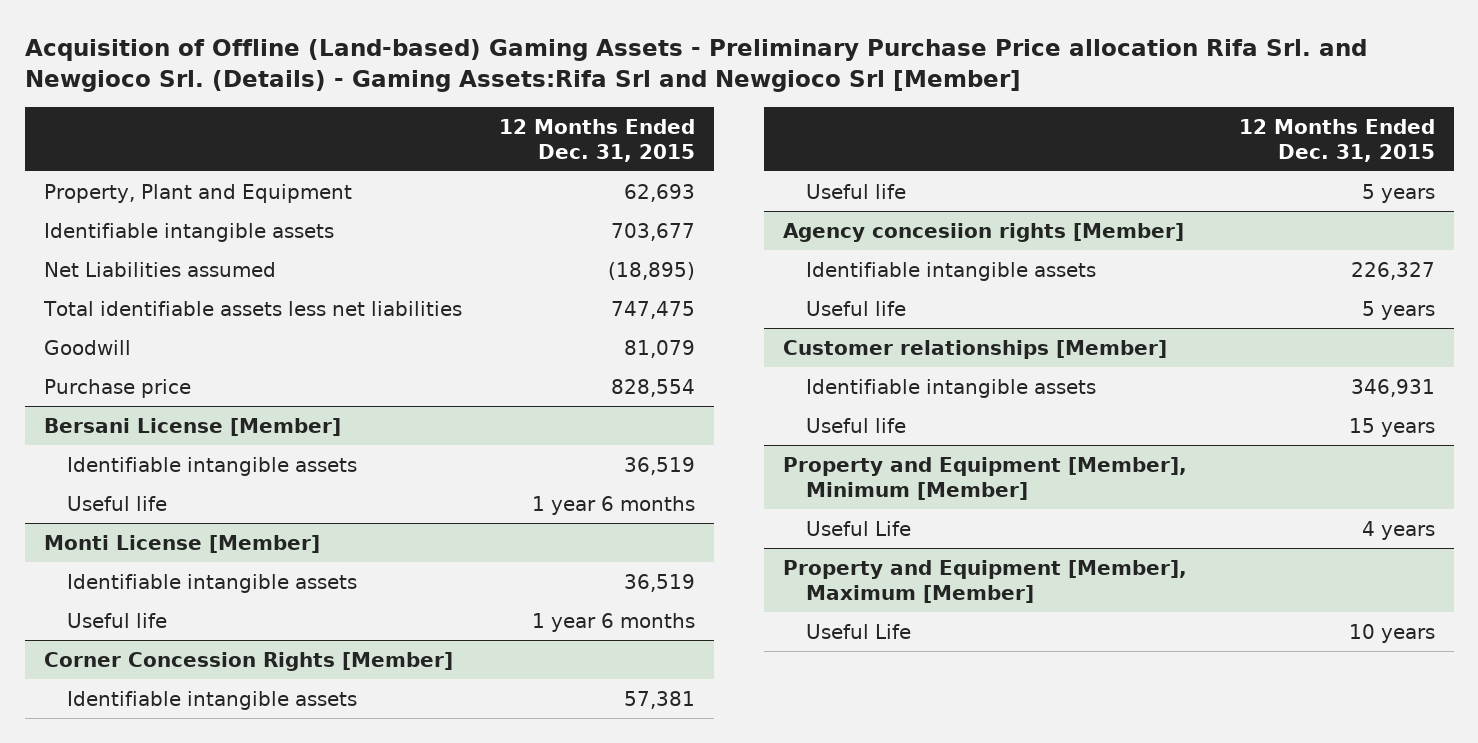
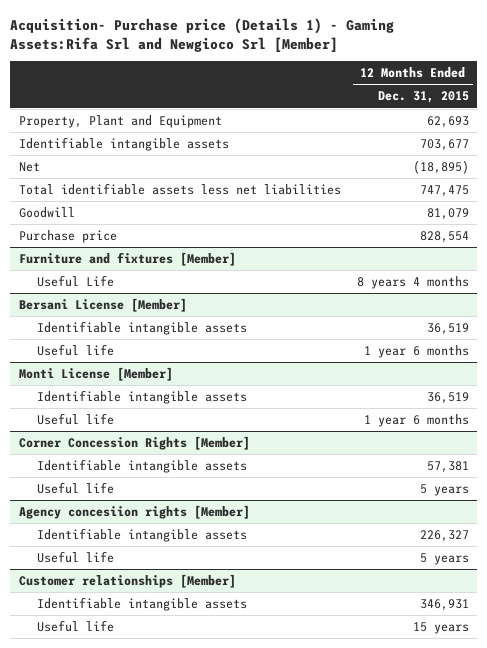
- Acquisition of Offline (Land-based) Gaming Assets - Preliminary Purchase Price allocation Rifa Srl. and Newgioco Srl. (Details) - Gaming Assets:Rifa Srl and Newgioco Srl [Member]
+ Acquisition- Purchase price (Details 1) - Gaming Assets:Rifa Srl and Newgioco Srl [Member]
- Net Liabilities assumed | (18,895)
+ Net | (18,895)
+ Furniture and fixtures [Member]
+ Useful Life | 8 years 4 months
- Property and Equipment [Member], Minimum [Member]
- Useful Life | 4 years
- Property and Equipment [Member], Maximum [Member]
- Useful Life | 10 years

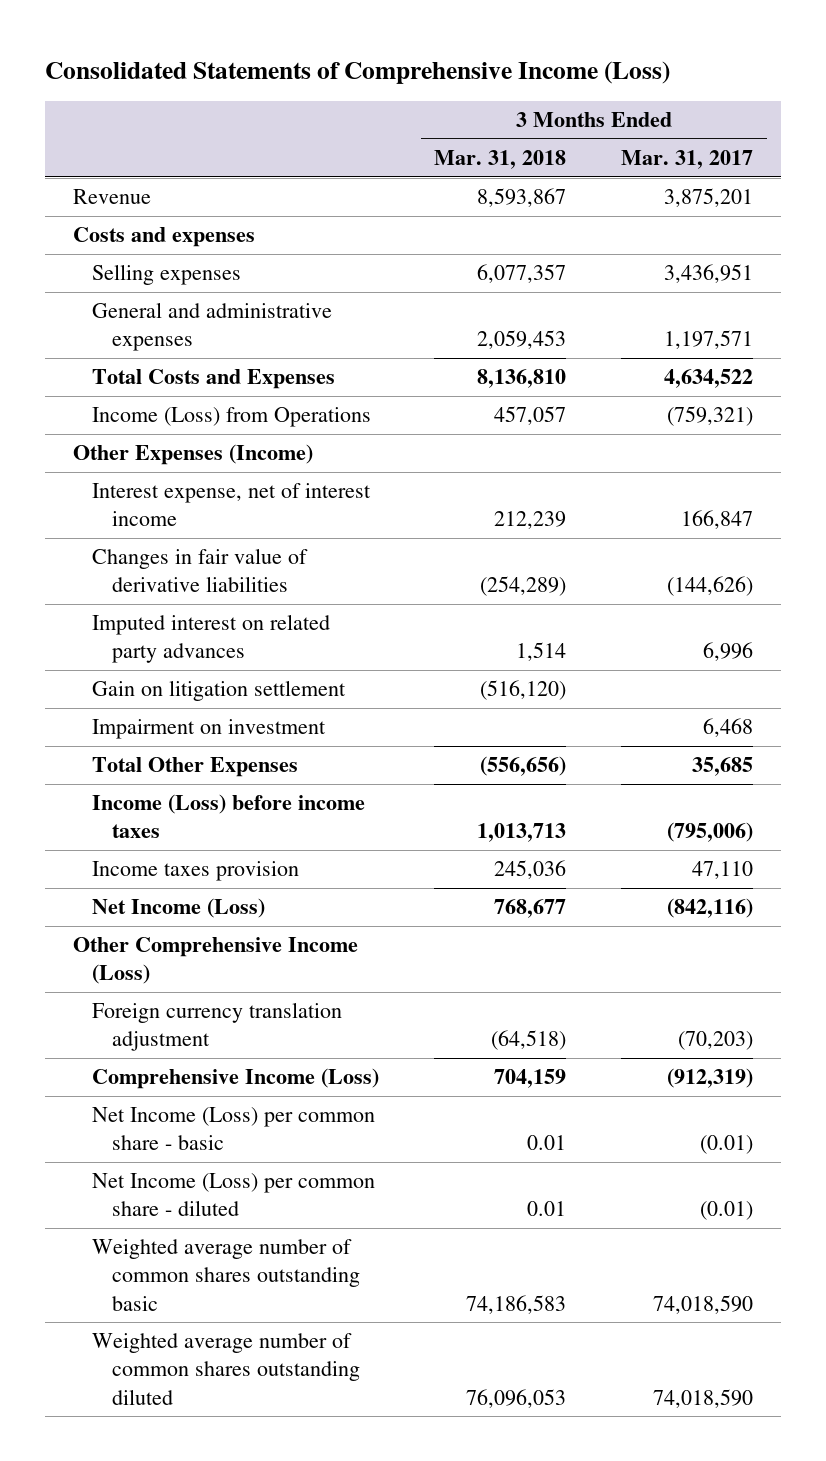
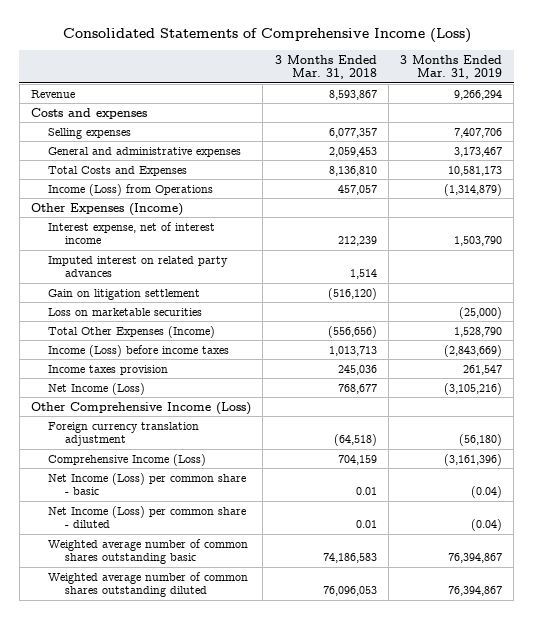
- | 3 Months Ended Mar. 31, 2018 | 3 Months Ended Mar. 31, 2017
+ | 3 Months Ended Mar. 31, 2018 | 3 Months Ended Mar. 31, 2019
- Changes in fair value of derivative liabilities | (254,289) | (144,626)
- Impairment on investment | | 6,468
- Total Other Expenses | (556,656) | 35,685
+ Loss on marketable securities | | (25,000)
+ Total Other Expenses (Income) | (556,656) | 1,528,790

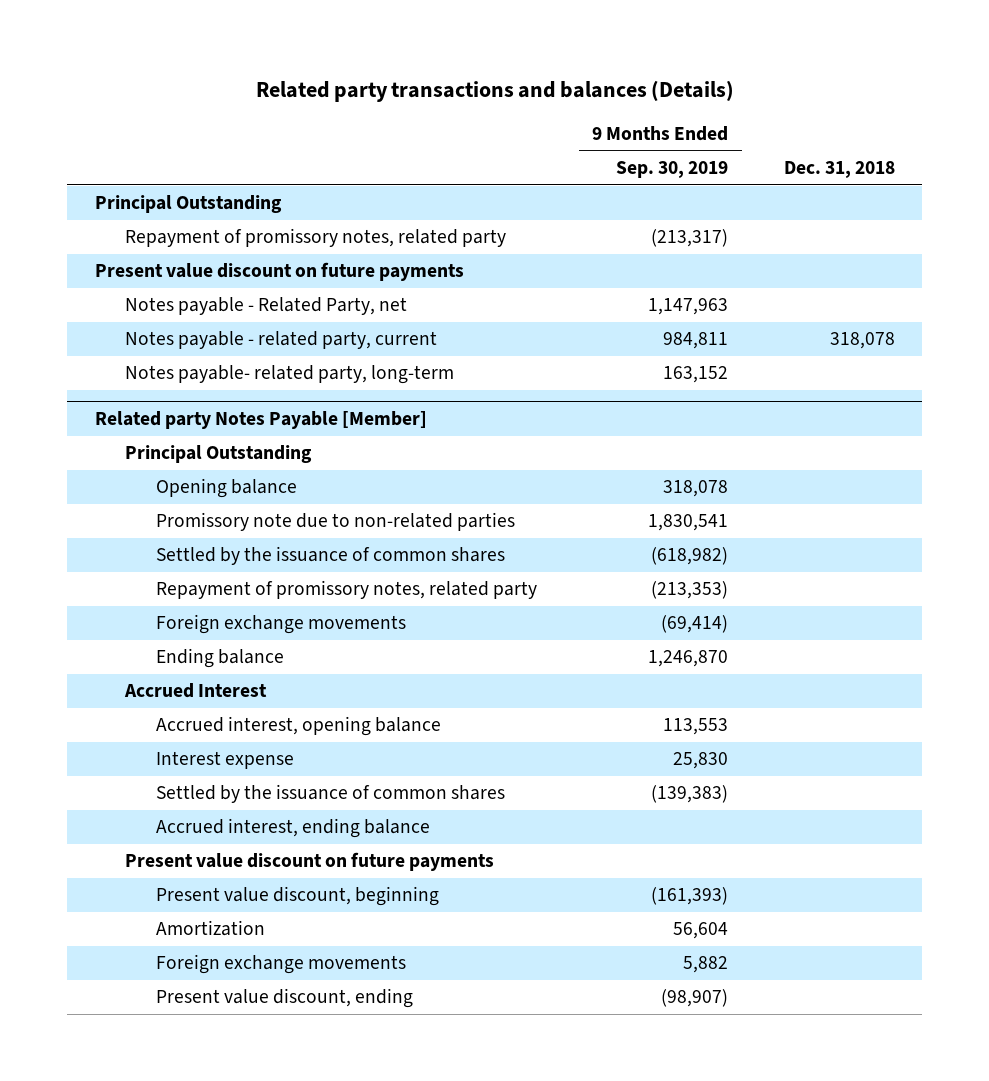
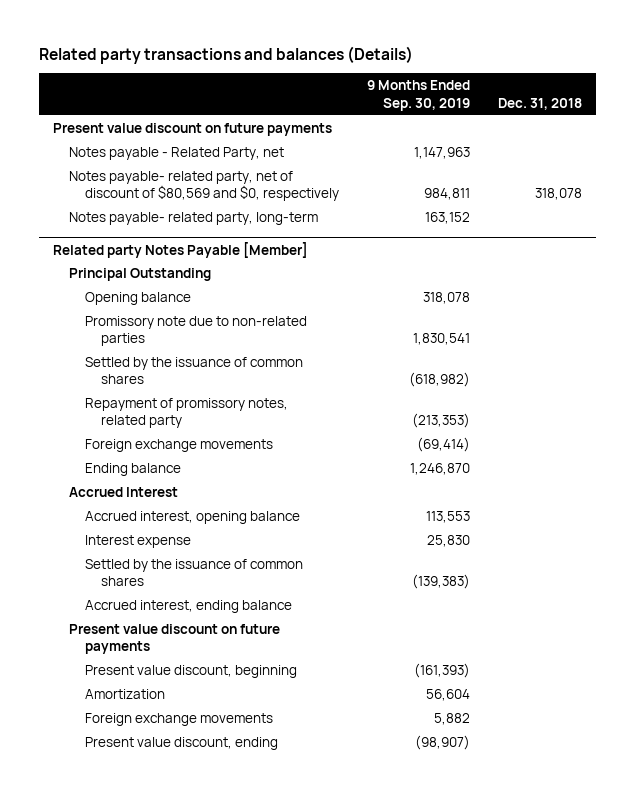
- Principal Outstanding
- Repayment of promissory notes, related party | (213,317) |
- Notes payable - related party, current | 984,811 | 318,078
+ Notes payable- related party, net of discount of $80,569 and $0, respectively | 984,811 | 318,078

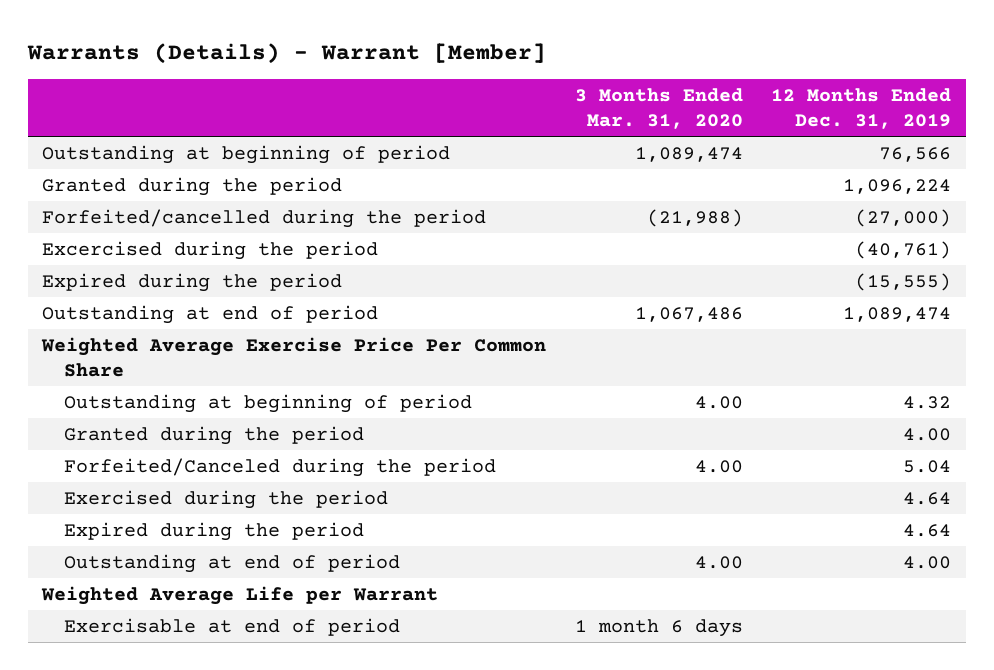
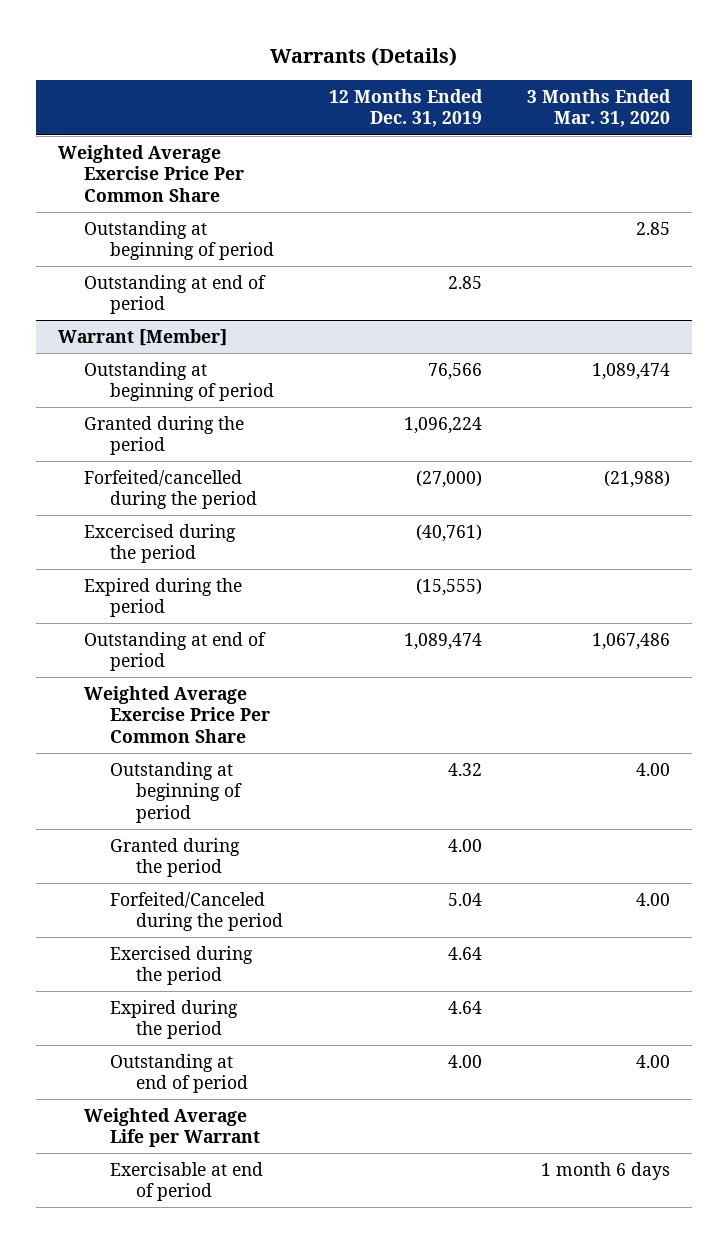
- Warrants (Details) - Warrant [Member]
+ Warrants (Details)
- | 3 Months Ended Mar. 31, 2020 | 12 Months Ended Dec. 31, 2019
+ | 12 Months Ended Dec. 31, 2019 | 3 Months Ended Mar. 31, 2020
+ Weighted Average Exercise Price Per Common Share
+ Outstanding at beginning of period | | 2.85
+ Outstanding at end of period | 2.85 |
+ Warrant [Member]

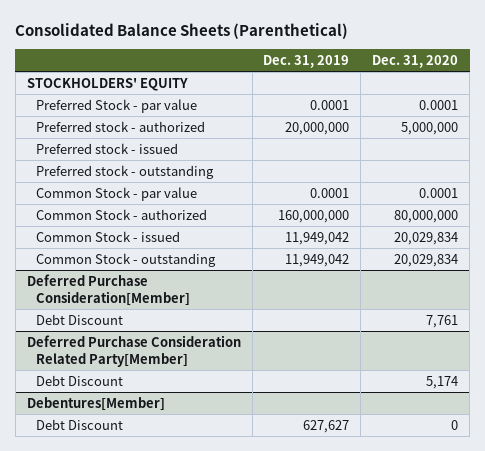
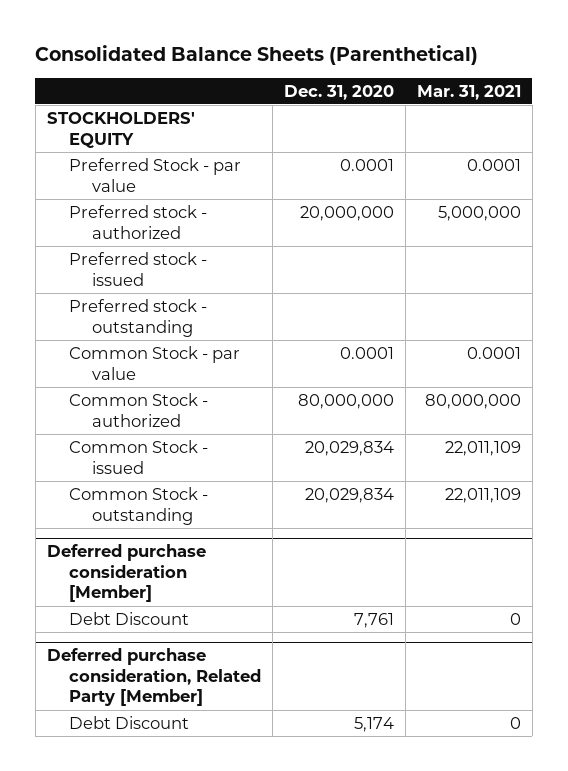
- | Dec. 31, 2019 | Dec. 31, 2020
+ | Dec. 31, 2020 | Mar. 31, 2021
- Preferred stock - authorized | 20,000,000 | 5,000,000
+ Preferred stock - authorized | 20,000,000 | 5,000,000
- Deferred Purchase Consideration[Member]
+ Deferred purchase consideration [Member]
- Deferred Purchase Consideration Related Party[Member]
+ Deferred purchase consideration, Related Party [Member]
- Debentures[Member]
- Debt Discount | 627,627 | 0

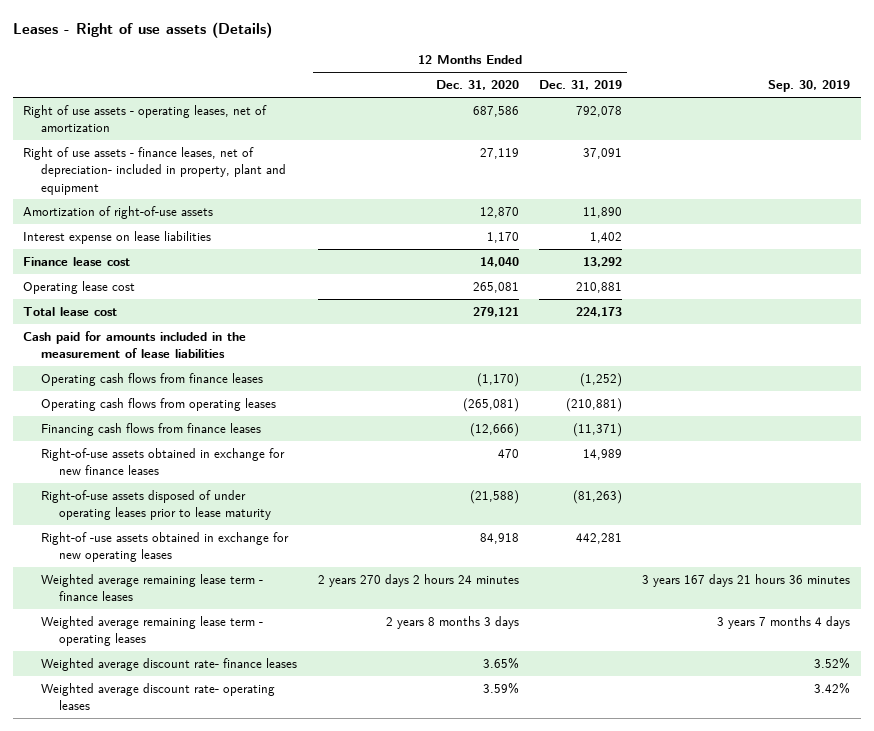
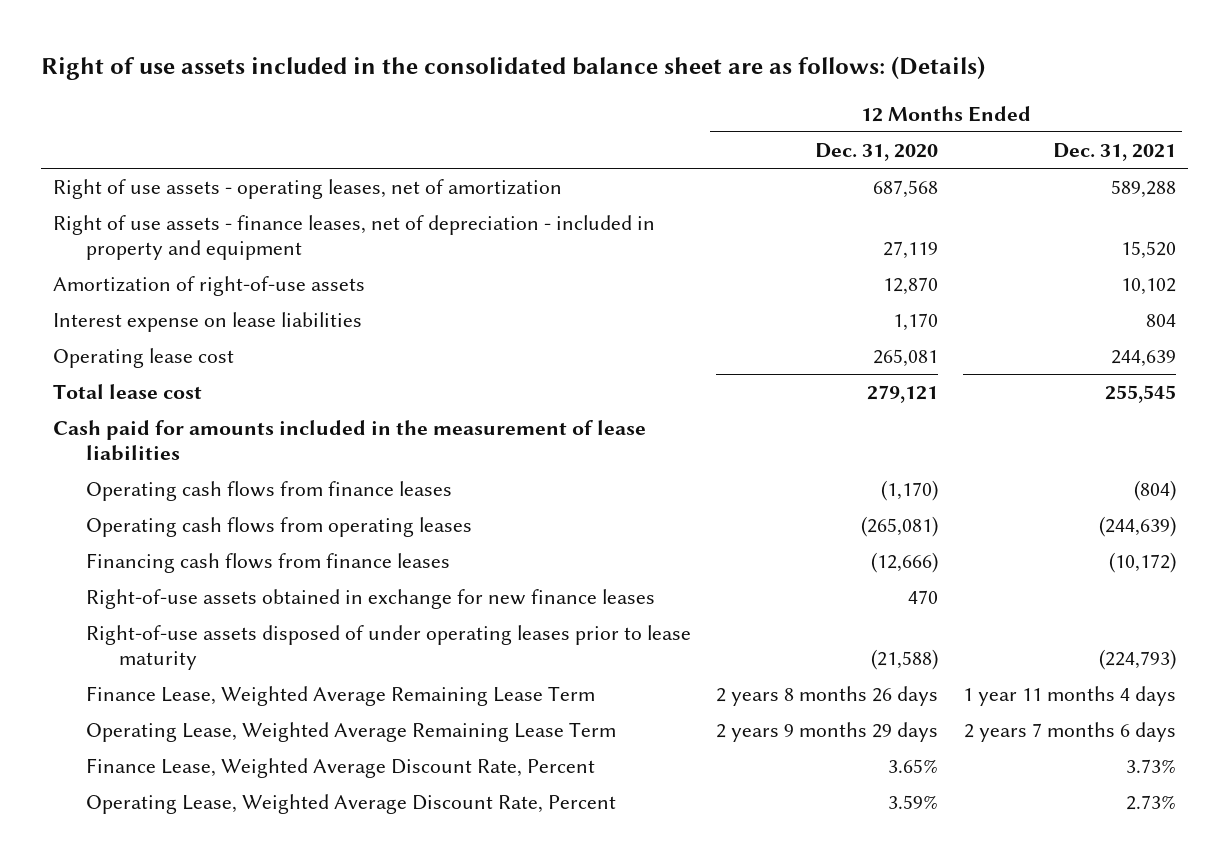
- Leases - Right of use assets (Details)
+ Right of use assets included in the consolidated balance sheet are as follows: (Details)
- | 12 Months Ended Dec. 31, 2020 | 12 Months Ended Dec. 31, 2019 | Sep. 30, 2019
+ | 12 Months Ended Dec. 31, 2020 | 12 Months Ended Dec. 31, 2021
- Right of use assets - operating leases, net of amortization | 687,586 | 792,078 |
- Right of use assets - finance leases, net of depreciation- included in property, plant and equipment | 27,119 | 37,091 |
+ Right of use assets - operating leases, net of amortization | 687,568 | 589,288
+ Right of use assets - finance leases, net of depreciation - included in property and equipment | 27,119 | 15,520
- Finance lease cost | 14,040 | 13,292 |
- Right-of -use assets obtained in exchange for new operating leases | 84,918 | 442,281 |
- Weighted average remaining lease term - finance leases | 2 years 270 days 2 hours 24 minutes | | 3 years 167 days 21 hours 36 minutes
- Weighted average remaining lease term - operating leases | 2 years 8 months 3 days | | 3 years 7 months 4 days
- Weighted average discount rate- finance leases | 3.65% | | 3.52%
- Weighted average discount rate- operating leases | 3.59% | | 3.42%
+ Finance Lease, Weighted Average Remaining Lease Term | 2 years 8 months 26 days | 1 year 11 months 4 days
+ Operating Lease, Weighted Average Remaining Lease Term | 2 years 9 months 29 days | 2 years 7 months 6 days
+ Finance Lease, Weighted Average Discount Rate, Percent | 3.65% | 3.73%
+ Operating Lease, Weighted Average Discount Rate, Percent | 3.59% | 2.73%

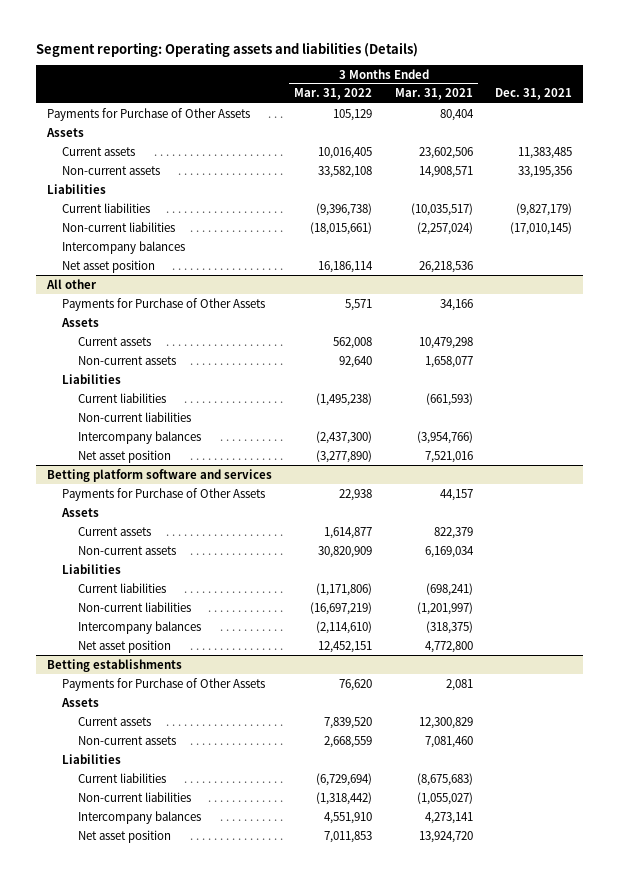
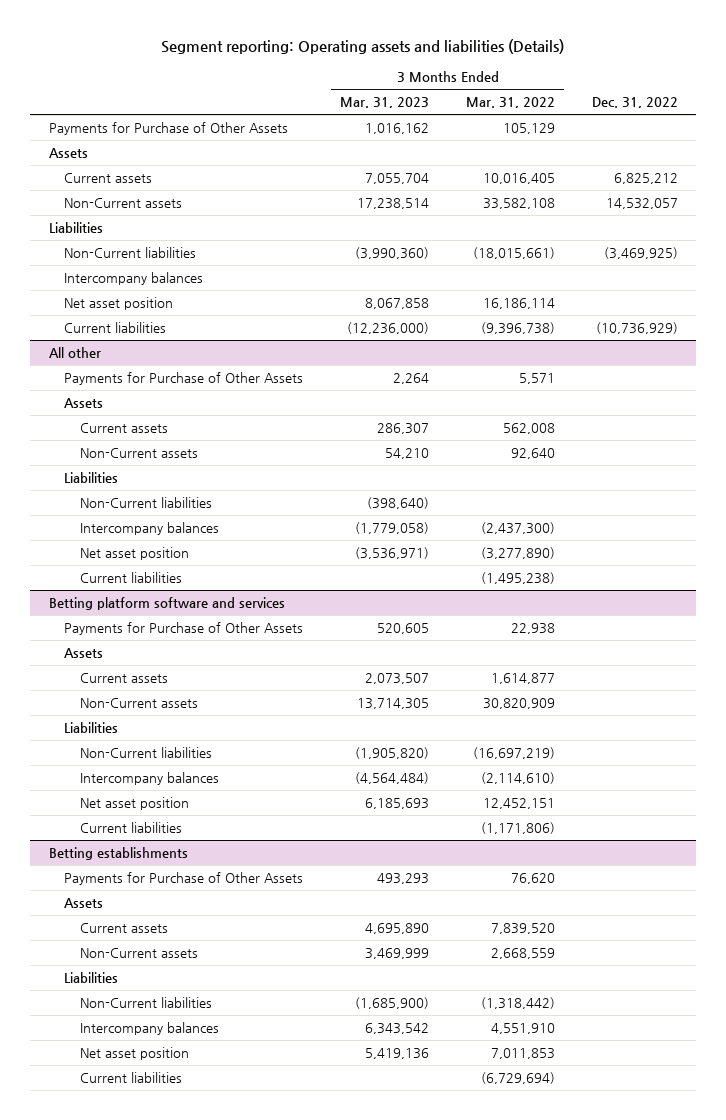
- | 3 Months Ended Mar. 31, 2022 | 3 Months Ended Mar. 31, 2021 | Dec. 31, 2021
+ | 3 Months Ended Mar. 31, 2023 | 3 Months Ended Mar. 31, 2022 | Dec. 31, 2022
- Non-current assets | 33,582,108 | 14,908,571 | 33,195,356
+ Non-Current assets | 17,238,514 | 33,582,108 | 14,532,057
- Non-current liabilities | (18,015,661) | (2,257,024) | (17,010,145)
+ Non-Current liabilities | (3,990,360) | (18,015,661) | (3,469,925)
moved down: Current liabilities | (12,236,000) | (9,396,738) | (10,736,929)
@ All other
- Non-current assets | 92,640 | 1,658,077 |
+ Non-Current assets | 54,210 | 92,640 |
- Non-current liabilities
+ Non-Current liabilities | (398,640) | |
moved down: Current liabilities | | (1,495,238) |
@ Betting platform software and services
- Non-current assets | 30,820,909 | 6,169,034 |
+ Non-Current assets | 13,714,305 | 30,820,909 |
- Non-current liabilities | (16,697,219) | (1,201,997) |
+ Non-Current liabilities | (1,905,820) | (16,697,219) |
moved down: Current liabilities | | (1,171,806) |
@ Betting establishments
- Non-current assets | 2,668,559 | 7,081,460 |
+ Non-Current assets | 3,469,999 | 2,668,559 |
- Non-current liabilities | (1,318,442) | (1,055,027) |
+ Non-Current liabilities | (1,685,900) | (1,318,442) |
moved down: Current liabilities | | (6,729,694) |

